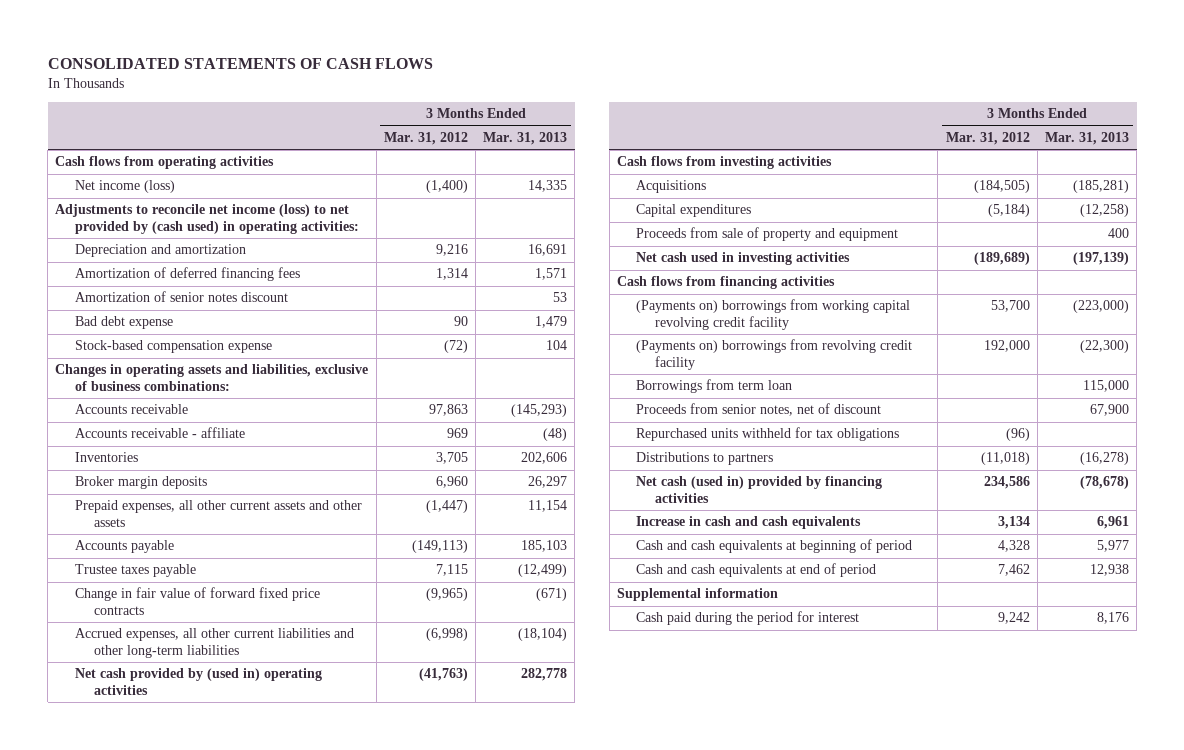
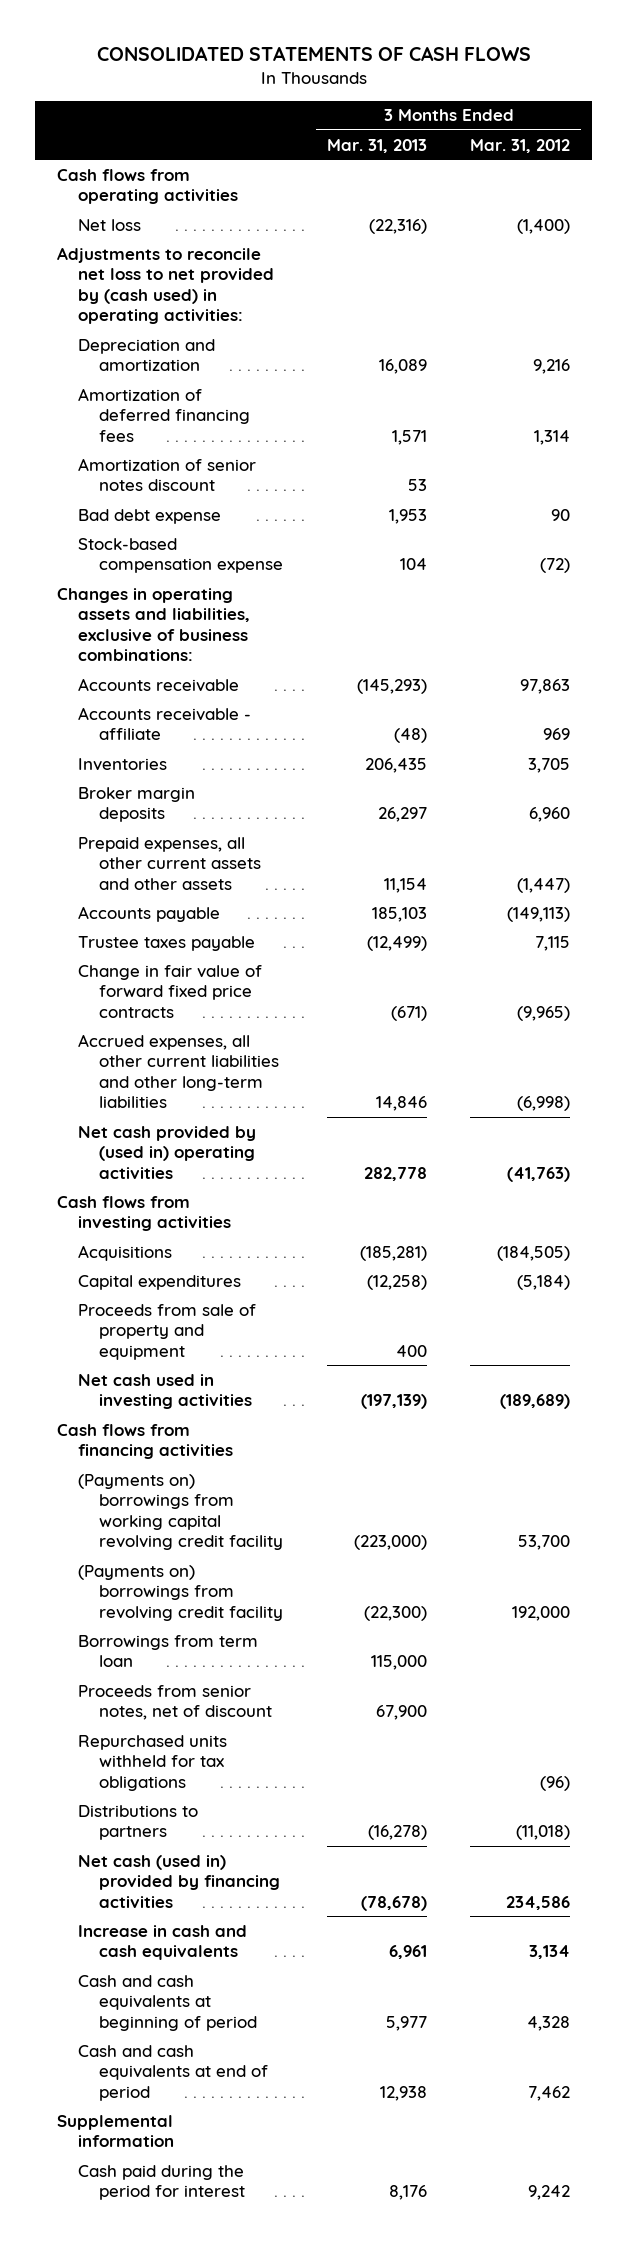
- | 3 Months Ended Mar. 31, 2012 | 3 Months Ended Mar. 31, 2013
+ | 3 Months Ended Mar. 31, 2013 | 3 Months Ended Mar. 31, 2012
- Net income (loss) | (1,400) | 14,335
- Adjustments to reconcile net income (loss) to net provided by (cash used) in operating activities:
- Depreciation and amortization | 9,216 | 16,691
+ Net loss | (22,316) | (1,400)
+ Adjustments to reconcile net loss to net provided by (cash used) in operating activities:
+ Depreciation and amortization | 16,089 | 9,216
- Bad debt expense | 90 | 1,479
+ Bad debt expense | 1,953 | 90
- Inventories | 3,705 | 202,606
+ Inventories | 206,435 | 3,705
- Accrued expenses, all other current liabilities and other long-term liabilities | (6,998) | (18,104)
+ Accrued expenses, all other current liabilities and other long-term liabilities | 14,846 | (6,998)

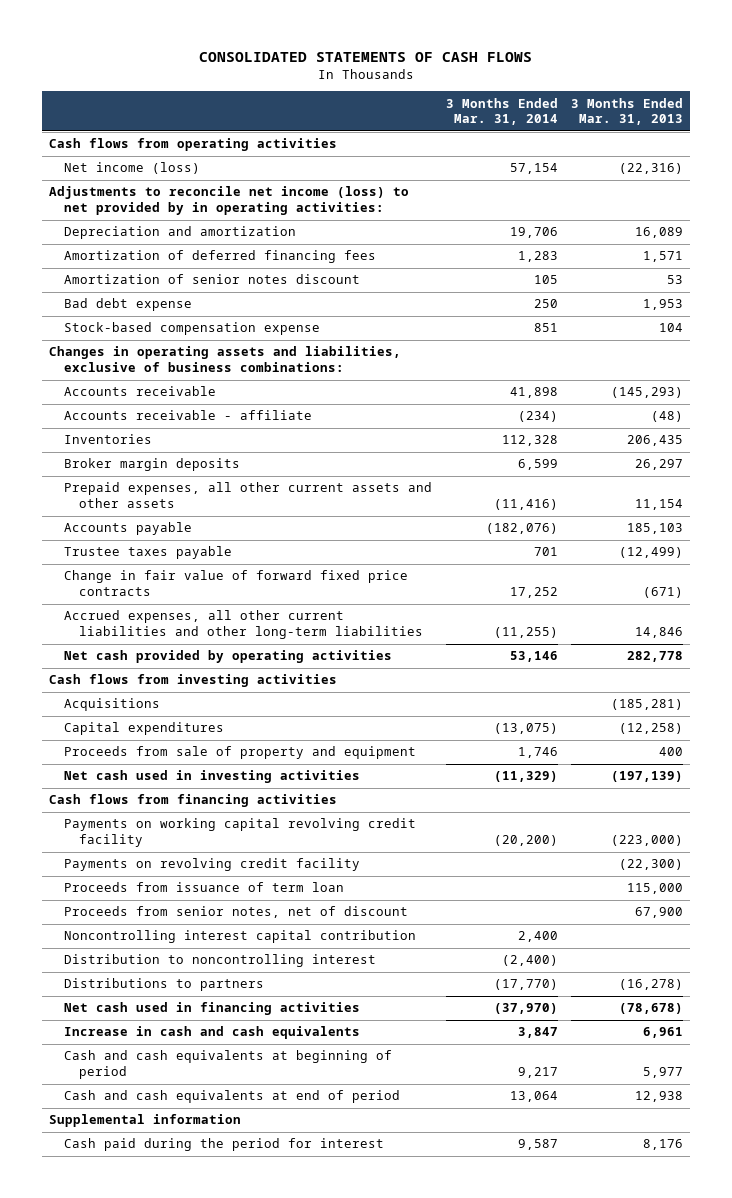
- | 3 Months Ended Mar. 31, 2013 | 3 Months Ended Mar. 31, 2012
+ | 3 Months Ended Mar. 31, 2014 | 3 Months Ended Mar. 31, 2013
- Net loss | (22,316) | (1,400)
- Adjustments to reconcile net loss to net provided by (cash used) in operating activities:
+ Net income (loss) | 57,154 | (22,316)
+ Adjustments to reconcile net income (loss) to net provided by in operating activities:
- Net cash provided by (used in) operating activities | 282,778 | (41,763)
+ Net cash provided by operating activities | 53,146 | 282,778
- (Payments on) borrowings from working capital revolving credit facility | (223,000) | 53,700
- (Payments on) borrowings from revolving credit facility | (22,300) | 192,000
- Borrowings from term loan | 115,000 |
+ Payments on working capital revolving credit facility | (20,200) | (223,000)
+ Payments on revolving credit facility | | (22,300)
+ Proceeds from issuance of term loan | | 115,000
- Repurchased units withheld for tax obligations | | (96)
+ Noncontrolling interest capital contribution | 2,400 |
+ Distribution to noncontrolling interest | (2,400) |
- Net cash (used in) provided by financing activities | (78,678) | 234,586
+ Net cash used in financing activities | (37,970) | (78,678)

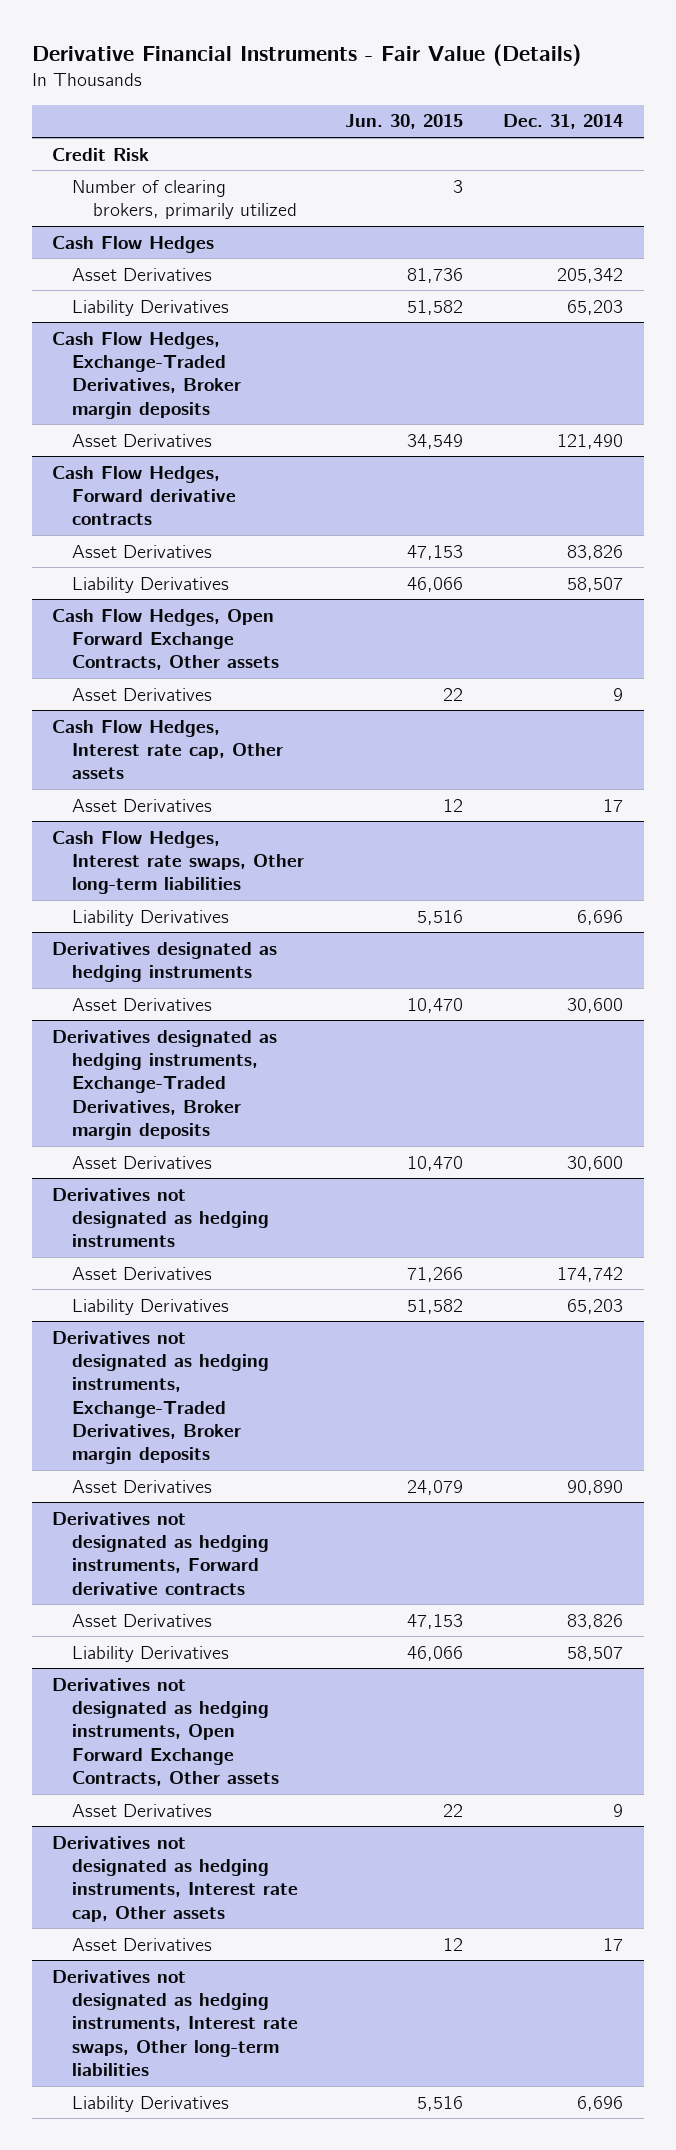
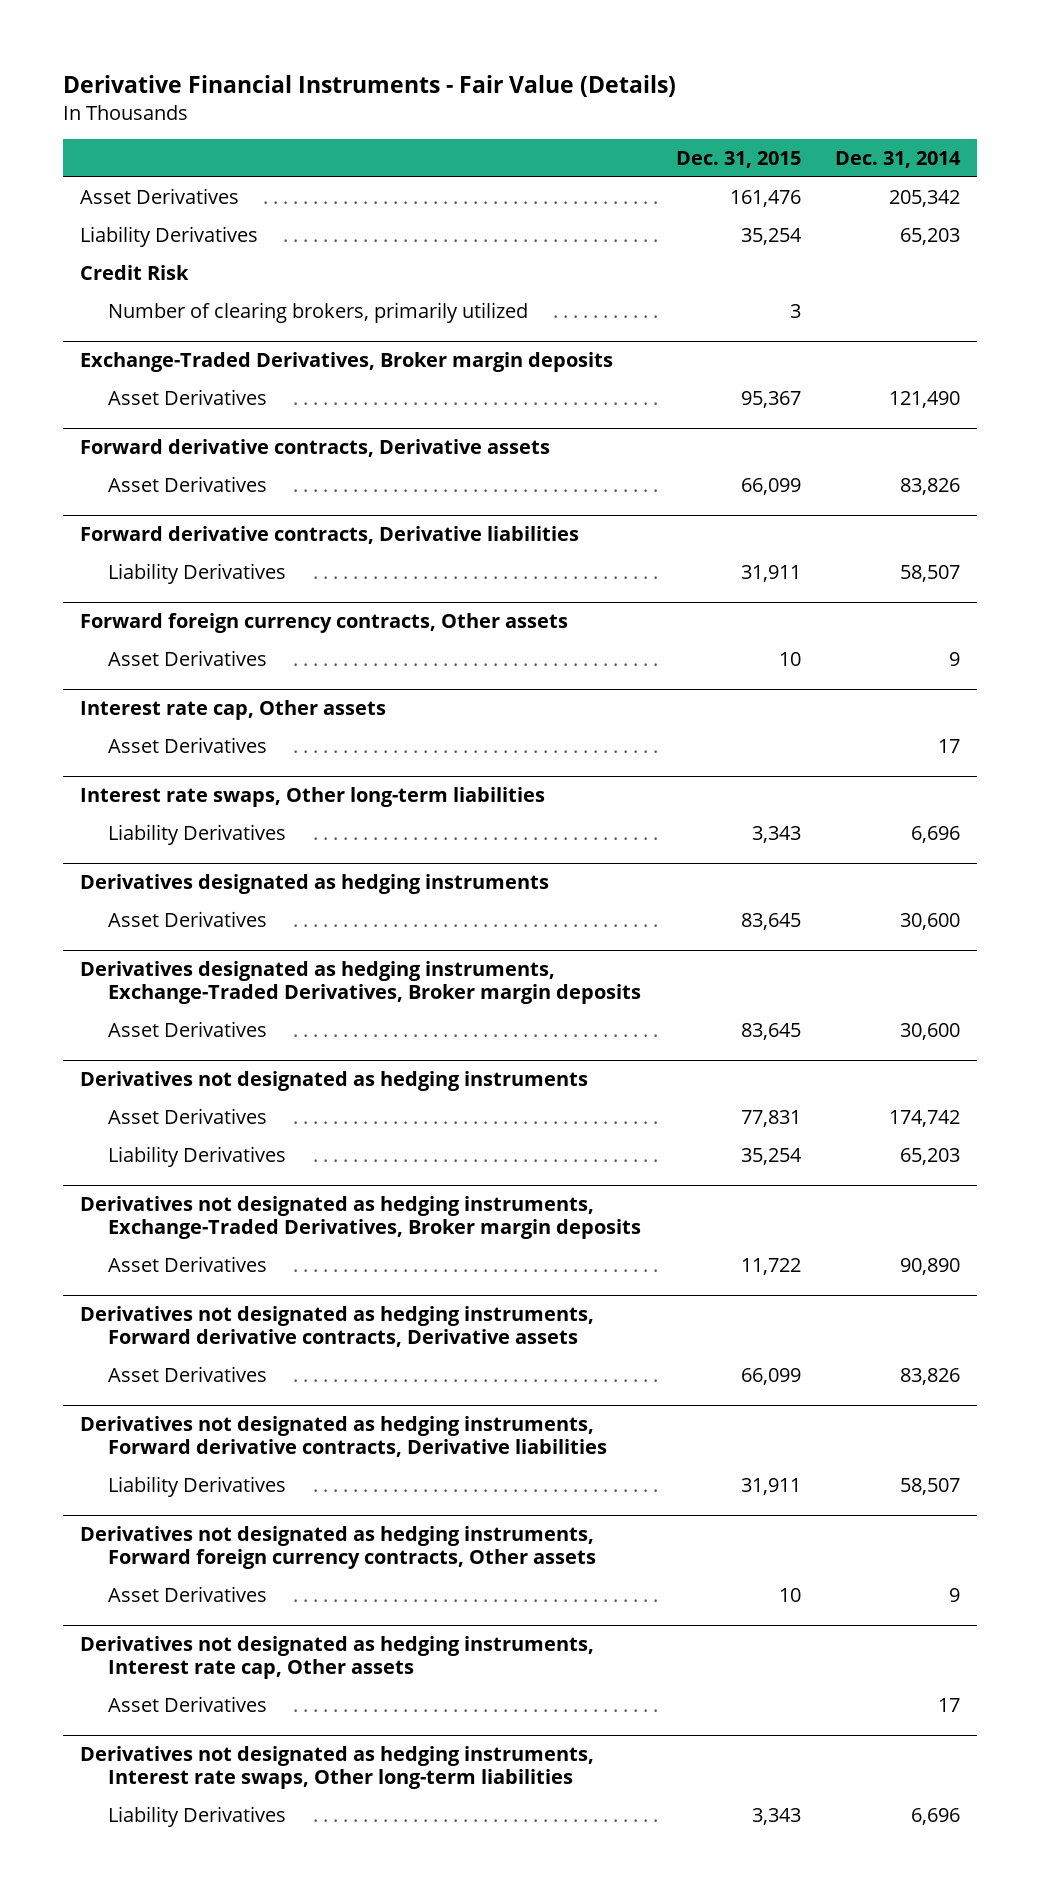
- | Jun. 30, 2015 | Dec. 31, 2014
+ | Dec. 31, 2015 | Dec. 31, 2014
- Cash Flow Hedges
- Cash Flow Hedges, Exchange-Traded Derivatives, Broker margin deposits
moved down: Credit Risk
moved down: Number of clearing brokers, primarily utilized | 3 |
+ Exchange-Traded Derivatives, Broker margin deposits
- Cash Flow Hedges, Forward derivative contracts
+ Forward derivative contracts, Derivative assets
+ Forward derivative contracts, Derivative liabilities
- Cash Flow Hedges, Open Forward Exchange Contracts, Other assets
+ Forward foreign currency contracts, Other assets
- Cash Flow Hedges, Interest rate cap, Other assets
+ Interest rate cap, Other assets
- Cash Flow Hedges, Interest rate swaps, Other long-term liabilities
+ Interest rate swaps, Other long-term liabilities
- Derivatives not designated as hedging instruments, Forward derivative contracts
+ Derivatives not designated as hedging instruments, Forward derivative contracts, Derivative assets
+ Derivatives not designated as hedging instruments, Forward derivative contracts, Derivative liabilities
- Derivatives not designated as hedging instruments, Open Forward Exchange Contracts, Other assets
+ Derivatives not designated as hedging instruments, Forward foreign currency contracts, Other assets

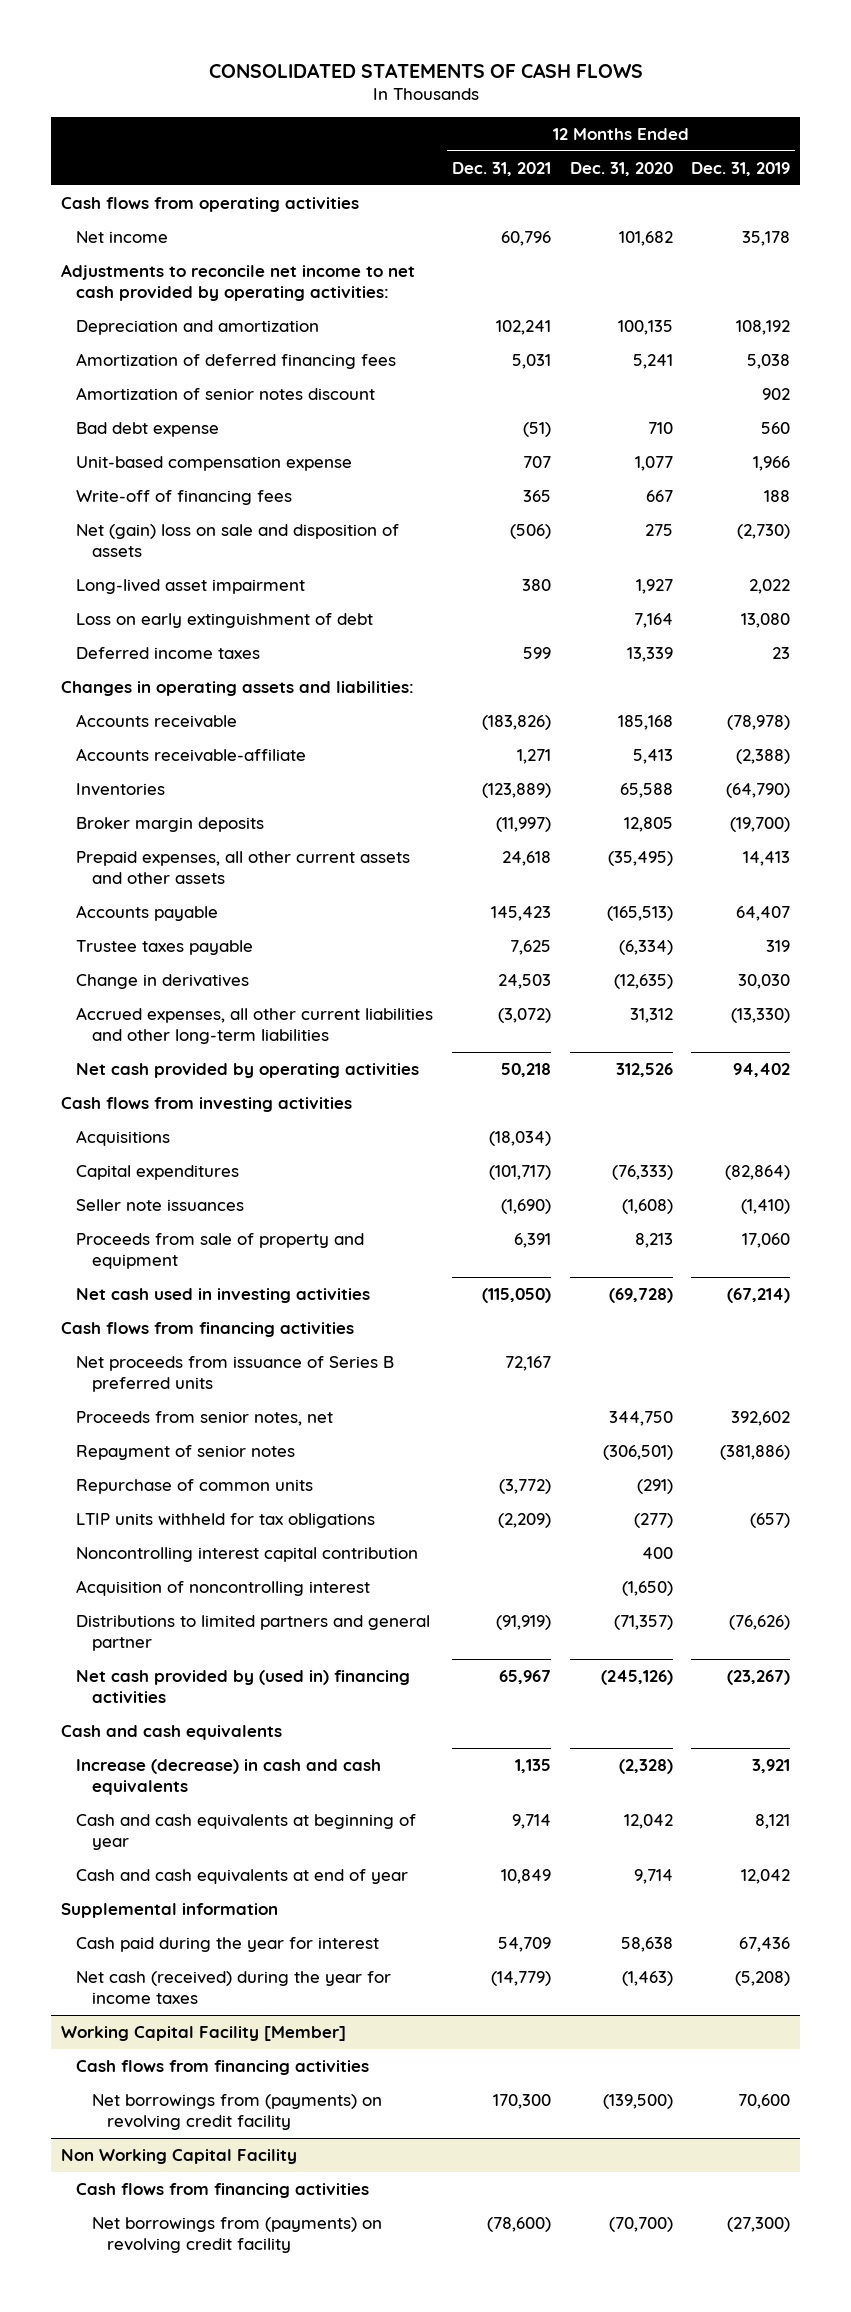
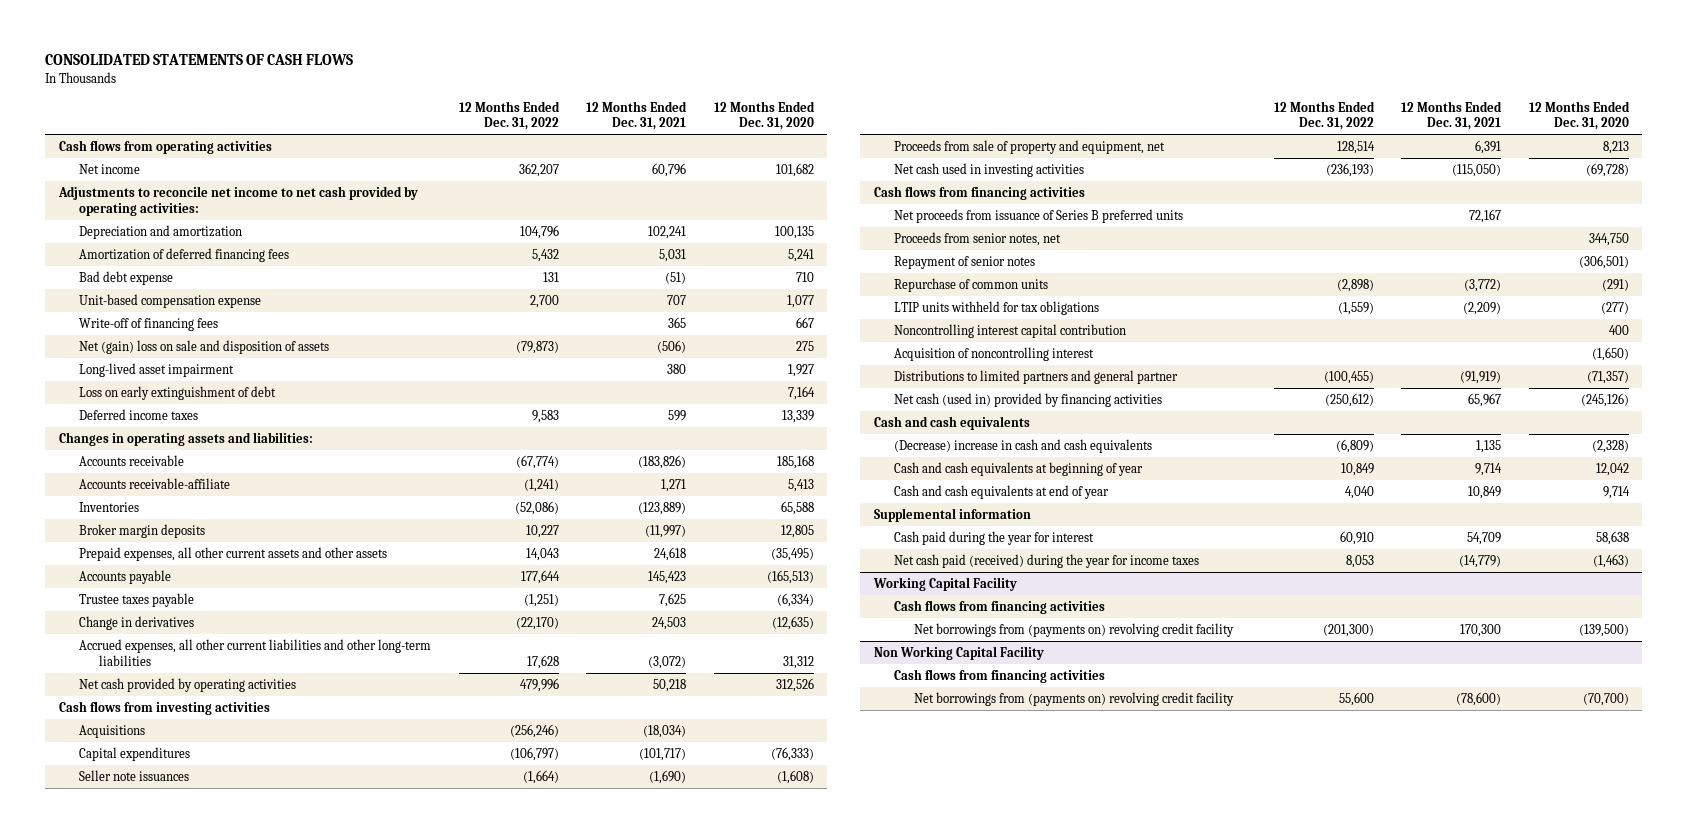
- | 12 Months Ended Dec. 31, 2021 | 12 Months Ended Dec. 31, 2020 | 12 Months Ended Dec. 31, 2019
+ | 12 Months Ended Dec. 31, 2022 | 12 Months Ended Dec. 31, 2021 | 12 Months Ended Dec. 31, 2020
- Amortization of senior notes discount | | | 902
- Proceeds from sale of property and equipment | 6,391 | 8,213 | 17,060
+ Proceeds from sale of property and equipment, net | 128,514 | 6,391 | 8,213
- Net cash provided by (used in) financing activities | 65,967 | (245,126) | (23,267)
+ Net cash (used in) provided by financing activities | (250,612) | 65,967 | (245,126)
- Increase (decrease) in cash and cash equivalents | 1,135 | (2,328) | 3,921
+ (Decrease) increase in cash and cash equivalents | (6,809) | 1,135 | (2,328)
- Net cash (received) during the year for income taxes | (14,779) | (1,463) | (5,208)
- Working Capital Facility [Member]
+ Net cash paid (received) during the year for income taxes | 8,053 | (14,779) | (1,463)
+ Working Capital Facility
- Net borrowings from (payments) on revolving credit facility | 170,300 | (139,500) | 70,600
+ Net borrowings from (payments on) revolving credit facility | (201,300) | 170,300 | (139,500)
@ Non Working Capital Facility
- Net borrowings from (payments) on revolving credit facility | (78,600) | (70,700) | (27,300)
+ Net borrowings from (payments on) revolving credit facility | 55,600 | (78,600) | (70,700)

